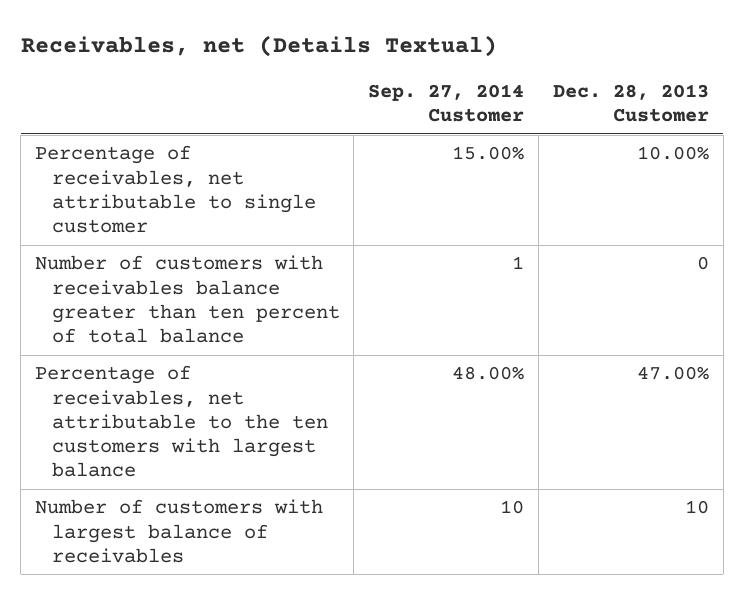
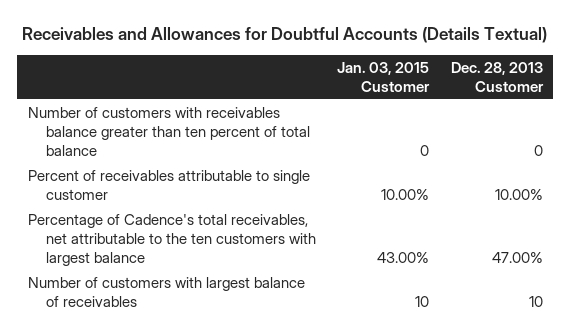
- Receivables, net (Details Textual)
+ Receivables and Allowances for Doubtful Accounts (Details Textual)
- | Sep. 27, 2014 Customer | Dec. 28, 2013 Customer
+ | Jan. 03, 2015 Customer | Dec. 28, 2013 Customer
- Percentage of receivables, net attributable to single customer | 15.00% | 10.00%
- Percentage of receivables, net attributable to the ten customers with largest balance | 48.00% | 47.00%
+ Percent of receivables attributable to single customer | 10.00% | 10.00%
+ Percentage of Cadence's total receivables, net attributable to the ten customers with largest balance | 43.00% | 47.00%

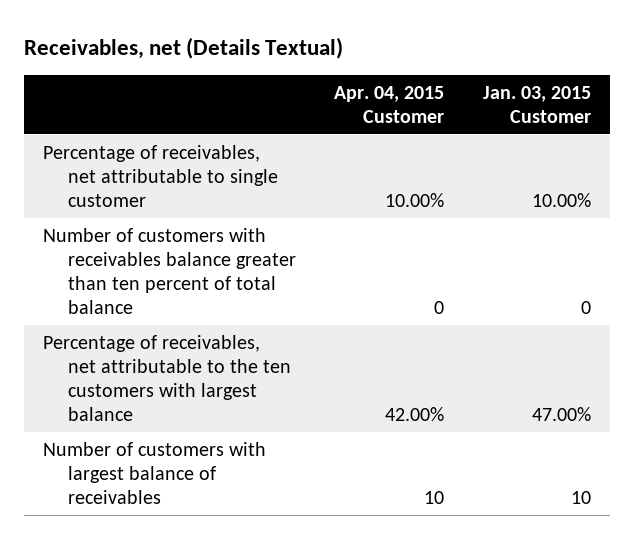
- Receivables and Allowances for Doubtful Accounts (Details Textual)
+ Receivables, net (Details Textual)
- | Jan. 03, 2015 Customer | Dec. 28, 2013 Customer
+ | Apr. 04, 2015 Customer | Jan. 03, 2015 Customer
+ Percentage of receivables, net attributable to single customer | 10.00% | 10.00%
- Percent of receivables attributable to single customer | 10.00% | 10.00%
- Percentage of Cadence's total receivables, net attributable to the ten customers with largest balance | 43.00% | 47.00%
+ Percentage of receivables, net attributable to the ten customers with largest balance | 42.00% | 47.00%

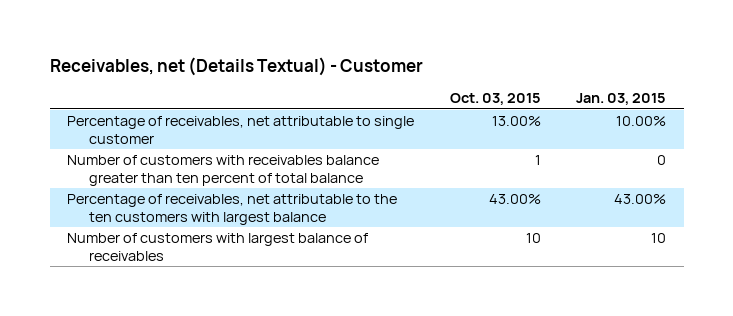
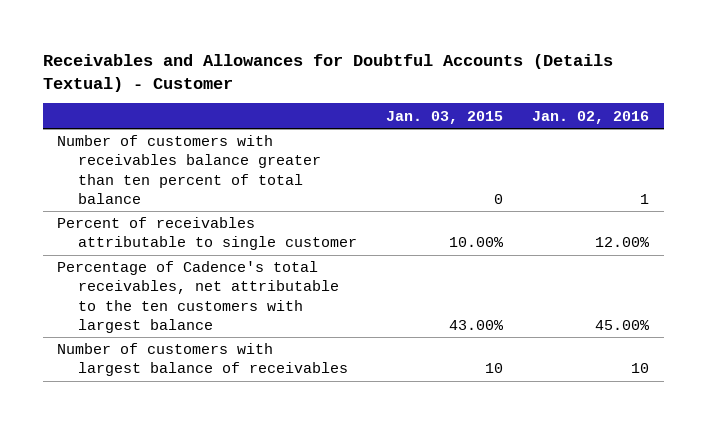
- Receivables, net (Details Textual) - Customer
+ Receivables and Allowances for Doubtful Accounts (Details Textual) - Customer
- | Oct. 03, 2015 | Jan. 03, 2015
+ | Jan. 03, 2015 | Jan. 02, 2016
- Percentage of receivables, net attributable to single customer | 13.00% | 10.00%
- Percentage of receivables, net attributable to the ten customers with largest balance | 43.00% | 43.00%
+ Percent of receivables attributable to single customer | 10.00% | 12.00%
+ Percentage of Cadence's total receivables, net attributable to the ten customers with largest balance | 43.00% | 45.00%

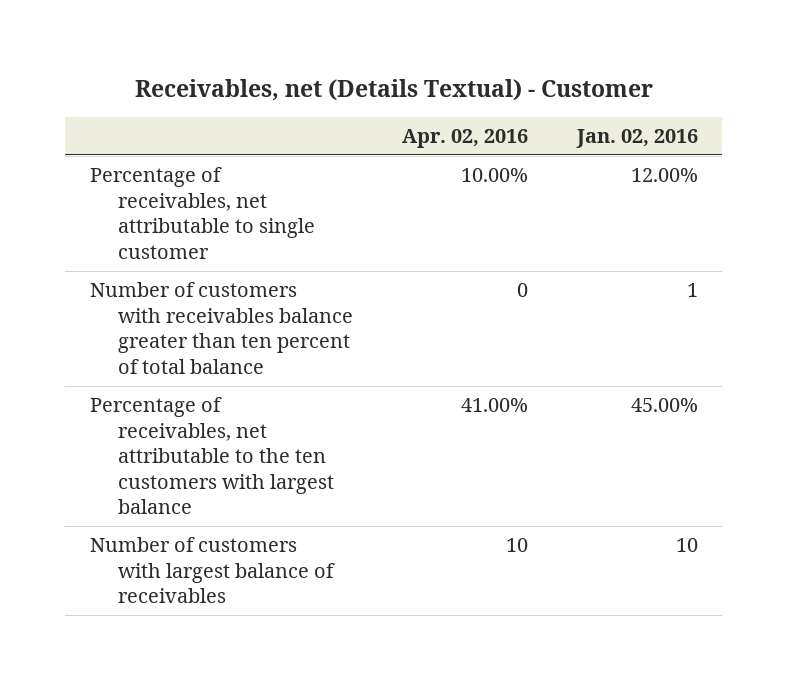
- Receivables and Allowances for Doubtful Accounts (Details Textual) - Customer
+ Receivables, net (Details Textual) - Customer
- | Jan. 03, 2015 | Jan. 02, 2016
+ | Apr. 02, 2016 | Jan. 02, 2016
+ Percentage of receivables, net attributable to single customer | 10.00% | 12.00%
- Percent of receivables attributable to single customer | 10.00% | 12.00%
- Percentage of Cadence's total receivables, net attributable to the ten customers with largest balance | 43.00% | 45.00%
+ Percentage of receivables, net attributable to the ten customers with largest balance | 41.00% | 45.00%

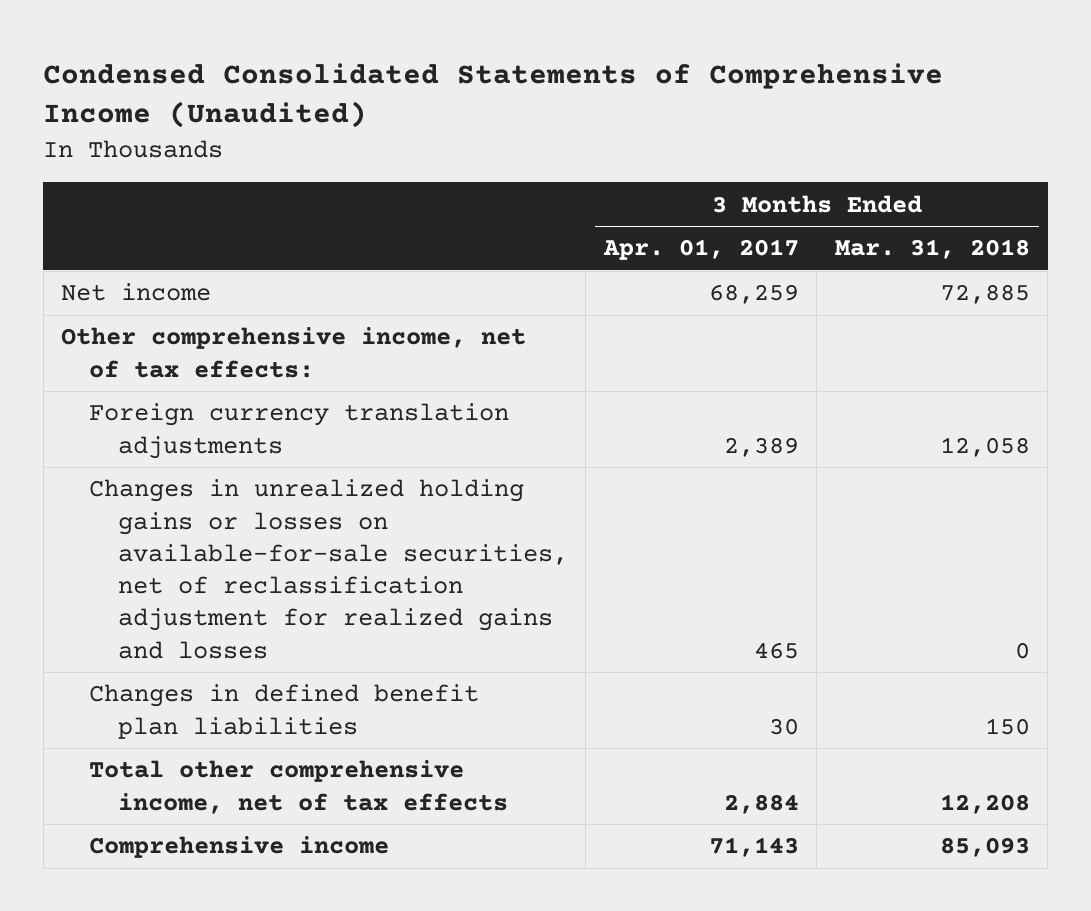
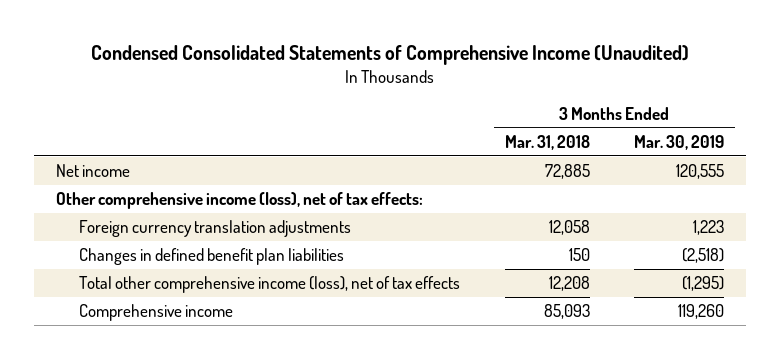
- | 3 Months Ended Apr. 01, 2017 | 3 Months Ended Mar. 31, 2018
+ | 3 Months Ended Mar. 31, 2018 | 3 Months Ended Mar. 30, 2019
- Other comprehensive income, net of tax effects:
+ Other comprehensive income (loss), net of tax effects:
- Changes in unrealized holding gains or losses on available-for-sale securities, net of reclassification adjustment for realized gains and losses | 465 | 0
- Total other comprehensive income, net of tax effects | 2,884 | 12,208
+ Total other comprehensive income (loss), net of tax effects | 12,208 | (1,295)

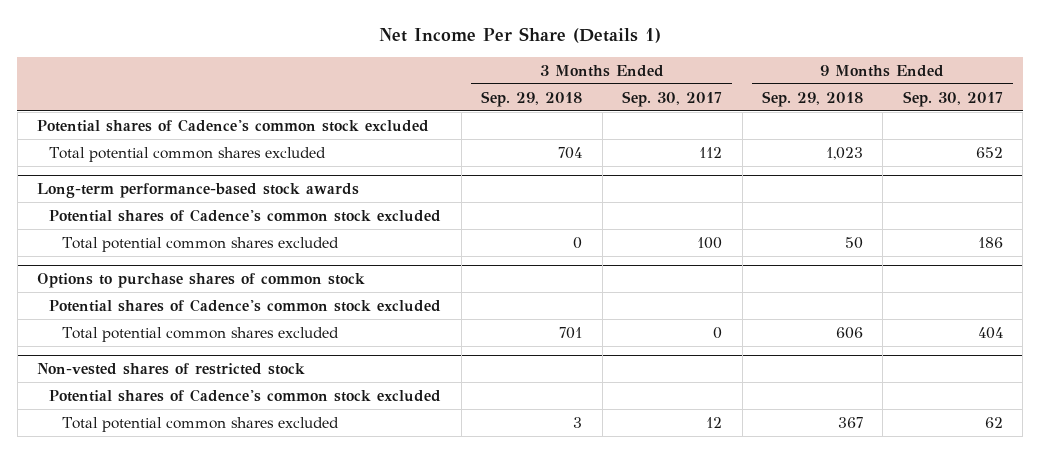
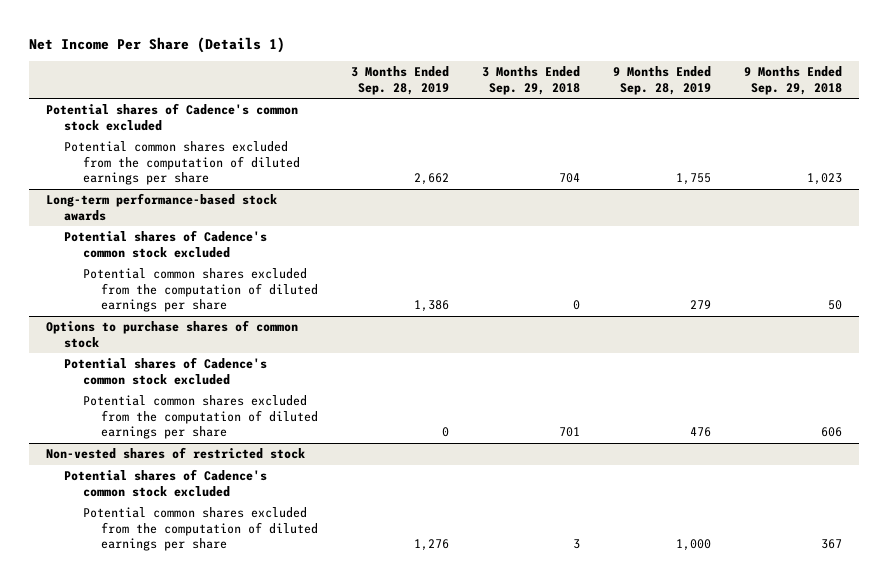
- | 3 Months Ended Sep. 29, 2018 | 3 Months Ended Sep. 30, 2017 | 9 Months Ended Sep. 29, 2018 | 9 Months Ended Sep. 30, 2017
+ | 3 Months Ended Sep. 28, 2019 | 3 Months Ended Sep. 29, 2018 | 9 Months Ended Sep. 28, 2019 | 9 Months Ended Sep. 29, 2018
- Total potential common shares excluded | 704 | 112 | 1,023 | 652
+ Potential common shares excluded from the computation of diluted earnings per share | 2,662 | 704 | 1,755 | 1,023
@ Long-term performance-based stock awards
- Total potential common shares excluded | 0 | 100 | 50 | 186
+ Potential common shares excluded from the computation of diluted earnings per share | 1,386 | 0 | 279 | 50
@ Options to purchase shares of common stock
- Total potential common shares excluded | 701 | 0 | 606 | 404
+ Potential common shares excluded from the computation of diluted earnings per share | 0 | 701 | 476 | 606
@ Non-vested shares of restricted stock
- Total potential common shares excluded | 3 | 12 | 367 | 62
+ Potential common shares excluded from the computation of diluted earnings per share | 1,276 | 3 | 1,000 | 367

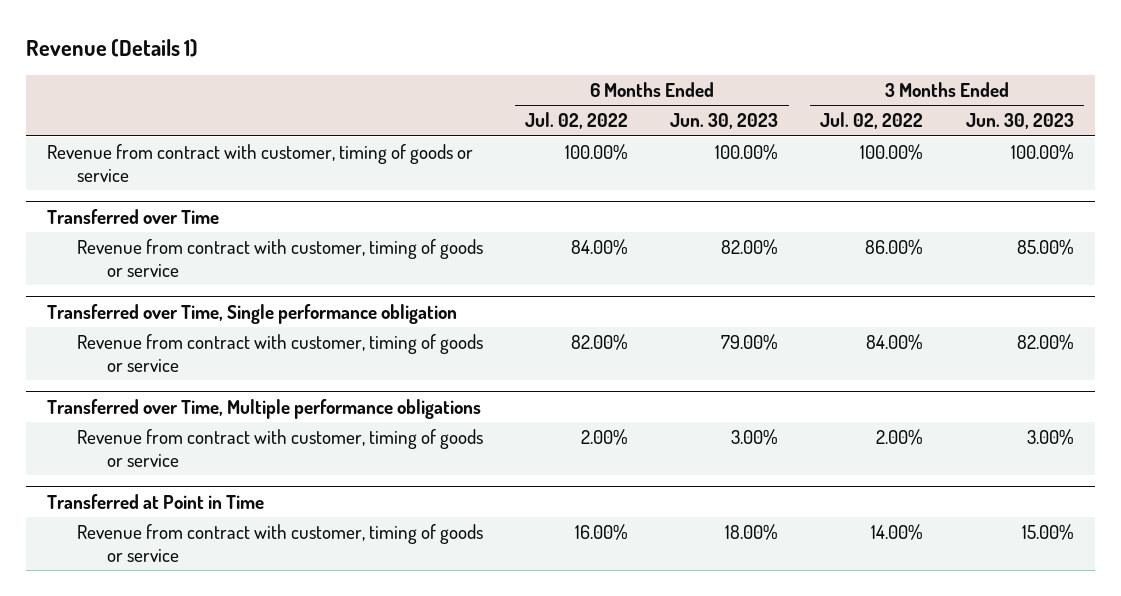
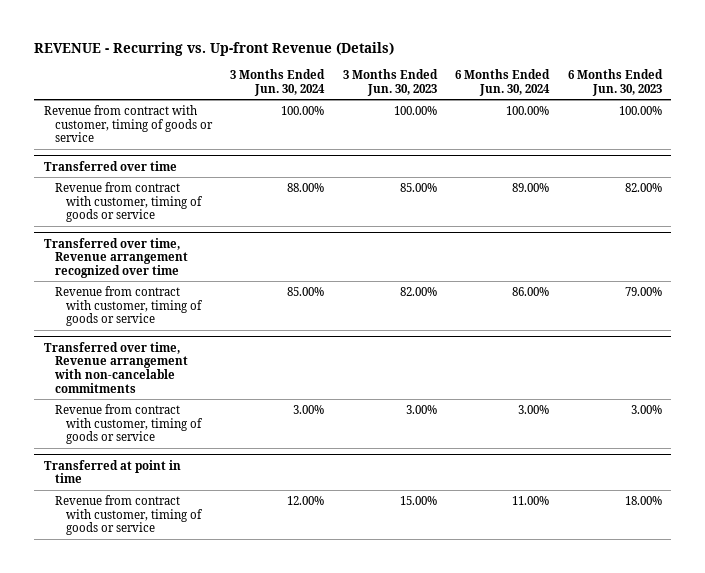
- Revenue (Details 1)
+ REVENUE - Recurring vs. Up-front Revenue (Details)
- | 6 Months Ended Jul. 02, 2022 | 6 Months Ended Jun. 30, 2023 | 3 Months Ended Jul. 02, 2022 | 3 Months Ended Jun. 30, 2023
+ | 3 Months Ended Jun. 30, 2024 | 3 Months Ended Jun. 30, 2023 | 6 Months Ended Jun. 30, 2024 | 6 Months Ended Jun. 30, 2023
- Transferred over Time
+ Transferred over time
- Transferred over Time, Single performance obligation
+ Transferred over time, Revenue arrangement recognized over time
- Transferred over Time, Multiple performance obligations
+ Transferred over time, Revenue arrangement with non-cancelable commitments
- Transferred at Point in Time
+ Transferred at point in time

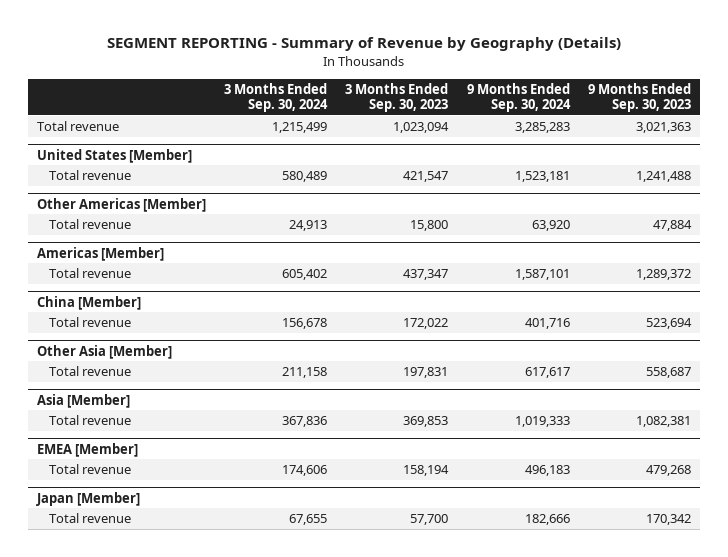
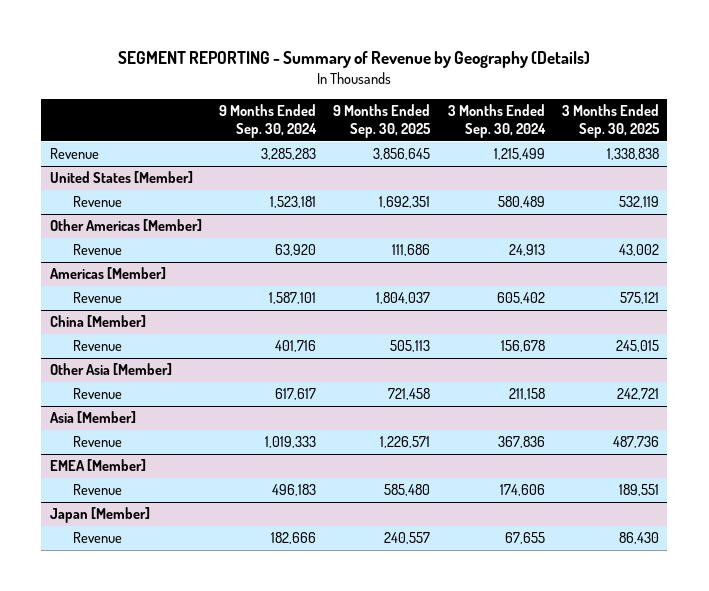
- | 3 Months Ended Sep. 30, 2024 | 3 Months Ended Sep. 30, 2023 | 9 Months Ended Sep. 30, 2024 | 9 Months Ended Sep. 30, 2023
+ | 9 Months Ended Sep. 30, 2024 | 9 Months Ended Sep. 30, 2025 | 3 Months Ended Sep. 30, 2024 | 3 Months Ended Sep. 30, 2025
- Total revenue | 1,215,499 | 1,023,094 | 3,285,283 | 3,021,363
+ Revenue | 3,285,283 | 3,856,645 | 1,215,499 | 1,338,838
@ United States [Member]
- Total revenue | 580,489 | 421,547 | 1,523,181 | 1,241,488
+ Revenue | 1,523,181 | 1,692,351 | 580,489 | 532,119
@ Other Americas [Member]
- Total revenue | 24,913 | 15,800 | 63,920 | 47,884
+ Revenue | 63,920 | 111,686 | 24,913 | 43,002
@ Americas [Member]
- Total revenue | 605,402 | 437,347 | 1,587,101 | 1,289,372
+ Revenue | 1,587,101 | 1,804,037 | 605,402 | 575,121
@ China [Member]
- Total revenue | 156,678 | 172,022 | 401,716 | 523,694
+ Revenue | 401,716 | 505,113 | 156,678 | 245,015
@ Other Asia [Member]
- Total revenue | 211,158 | 197,831 | 617,617 | 558,687
+ Revenue | 617,617 | 721,458 | 211,158 | 242,721
@ Asia [Member]
- Total revenue | 367,836 | 369,853 | 1,019,333 | 1,082,381
+ Revenue | 1,019,333 | 1,226,571 | 367,836 | 487,736
@ EMEA [Member]
- Total revenue | 174,606 | 158,194 | 496,183 | 479,268
+ Revenue | 496,183 | 585,480 | 174,606 | 189,551
@ Japan [Member]
- Total revenue | 67,655 | 57,700 | 182,666 | 170,342
+ Revenue | 182,666 | 240,557 | 67,655 | 86,430

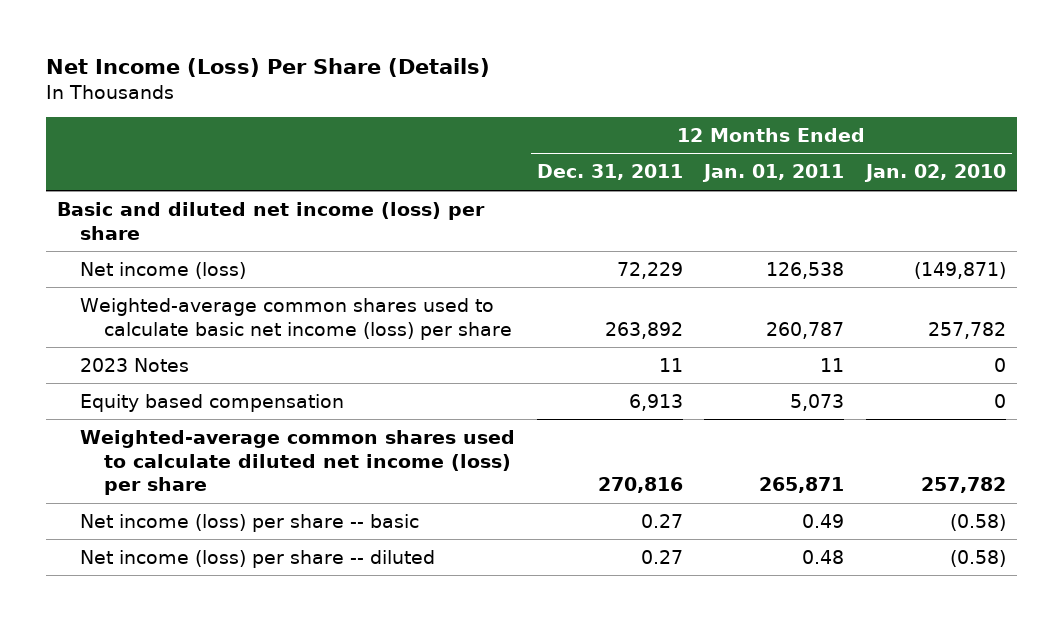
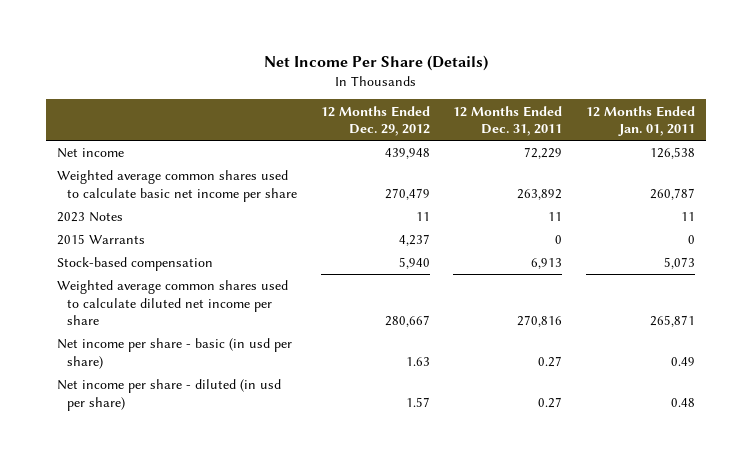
- Net Income (Loss) Per Share (Details)
+ Net Income Per Share (Details)
- | 12 Months Ended Dec. 31, 2011 | 12 Months Ended Jan. 01, 2011 | 12 Months Ended Jan. 02, 2010
+ | 12 Months Ended Dec. 29, 2012 | 12 Months Ended Dec. 31, 2011 | 12 Months Ended Jan. 01, 2011
- Basic and diluted net income (loss) per share
- Net income (loss) | 72,229 | 126,538 | (149,871)
- Weighted-average common shares used to calculate basic net income (loss) per share | 263,892 | 260,787 | 257,782
+ Net income | 439,948 | 72,229 | 126,538
+ Weighted average common shares used to calculate basic net income per share | 270,479 | 263,892 | 260,787
- Equity based compensation | 6,913 | 5,073 | 0
- Weighted-average common shares used to calculate diluted net income (loss) per share | 270,816 | 265,871 | 257,782
- Net income (loss) per share -- basic | 0.27 | 0.49 | (0.58)
- Net income (loss) per share -- diluted | 0.27 | 0.48 | (0.58)
+ 2015 Warrants | 4,237 | 0 | 0
+ Stock-based compensation | 5,940 | 6,913 | 5,073
+ Weighted average common shares used to calculate diluted net income per share | 280,667 | 270,816 | 265,871
+ Net income per share - basic (in usd per share) | 1.63 | 0.27 | 0.49
+ Net income per share - diluted (in usd per share) | 1.57 | 0.27 | 0.48

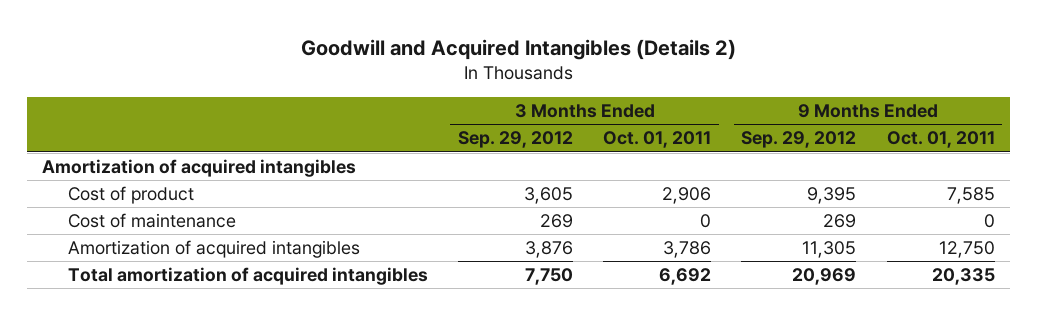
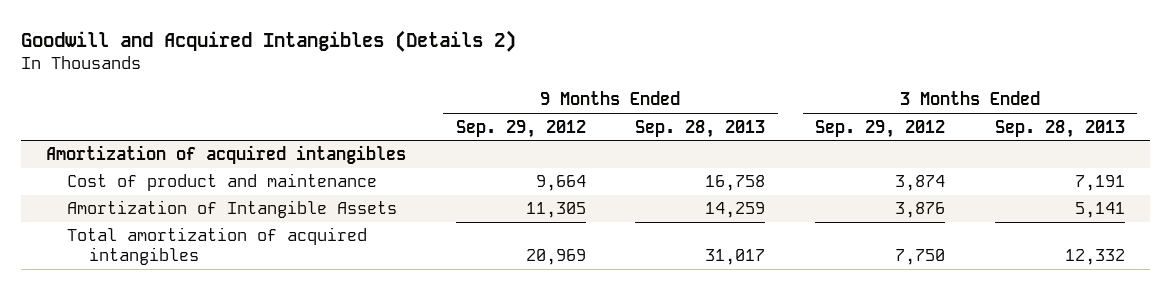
- | 3 Months Ended Sep. 29, 2012 | 3 Months Ended Oct. 01, 2011 | 9 Months Ended Sep. 29, 2012 | 9 Months Ended Oct. 01, 2011
+ | 9 Months Ended Sep. 29, 2012 | 9 Months Ended Sep. 28, 2013 | 3 Months Ended Sep. 29, 2012 | 3 Months Ended Sep. 28, 2013
- Cost of product | 3,605 | 2,906 | 9,395 | 7,585
- Cost of maintenance | 269 | 0 | 269 | 0
- Amortization of acquired intangibles | 3,876 | 3,786 | 11,305 | 12,750
+ Cost of product and maintenance | 9,664 | 16,758 | 3,874 | 7,191
+ Amortization of Intangible Assets | 11,305 | 14,259 | 3,876 | 5,141

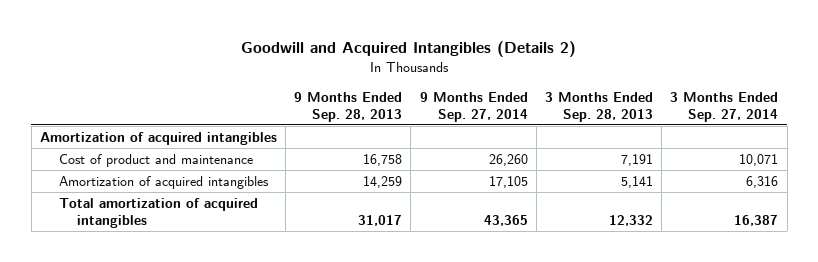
- | 9 Months Ended Sep. 29, 2012 | 9 Months Ended Sep. 28, 2013 | 3 Months Ended Sep. 29, 2012 | 3 Months Ended Sep. 28, 2013
+ | 9 Months Ended Sep. 28, 2013 | 9 Months Ended Sep. 27, 2014 | 3 Months Ended Sep. 28, 2013 | 3 Months Ended Sep. 27, 2014
- Amortization of Intangible Assets | 11,305 | 14,259 | 3,876 | 5,141
+ Amortization of acquired intangibles | 14,259 | 17,105 | 5,141 | 6,316

